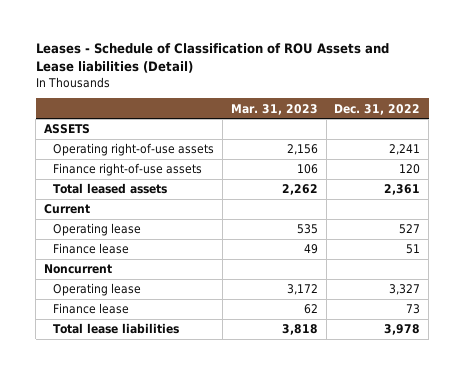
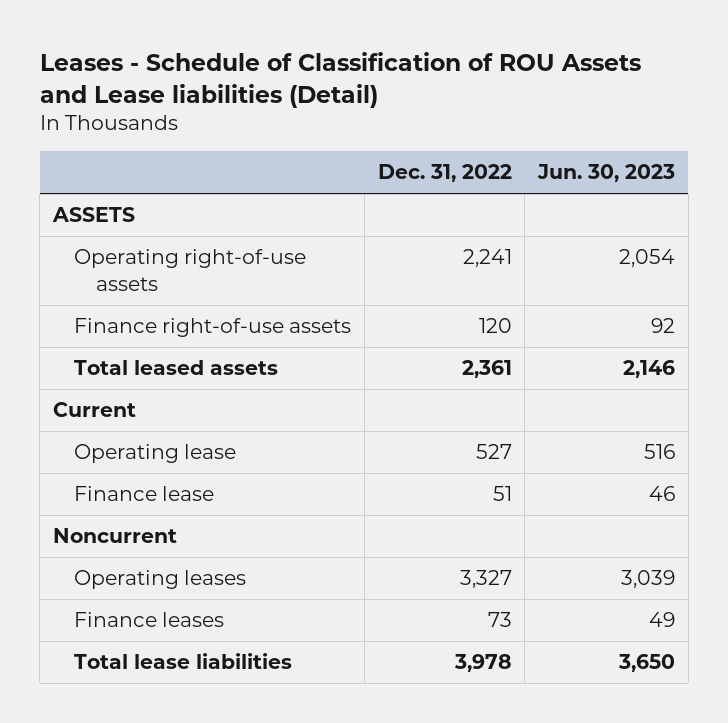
- | Mar. 31, 2023 | Dec. 31, 2022
+ | Dec. 31, 2022 | Jun. 30, 2023
- Operating lease | 3,172 | 3,327
- Finance lease | 62 | 73
+ Operating leases | 3,327 | 3,039
+ Finance leases | 73 | 49

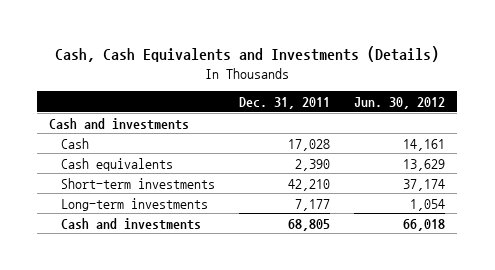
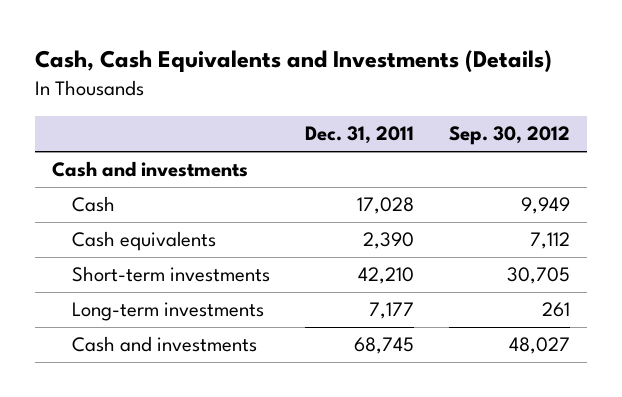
- | Dec. 31, 2011 | Jun. 30, 2012
+ | Dec. 31, 2011 | Sep. 30, 2012
- Cash and investments | 68,805 | 66,018
+ Cash and investments | 68,745 | 48,027

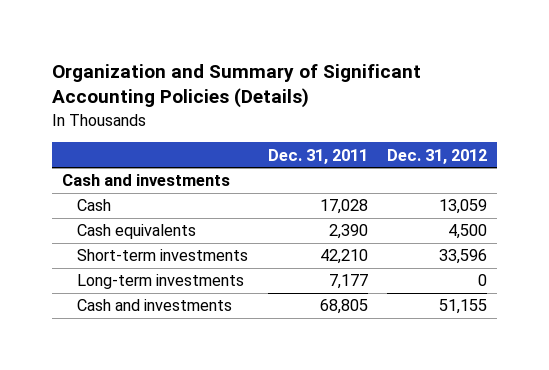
- Cash, Cash Equivalents and Investments (Details)
+ Organization and Summary of Significant Accounting Policies (Details)
- | Dec. 31, 2011 | Sep. 30, 2012
+ | Dec. 31, 2011 | Dec. 31, 2012
- Cash and investments | 68,745 | 48,027
+ Cash and investments | 68,805 | 51,155

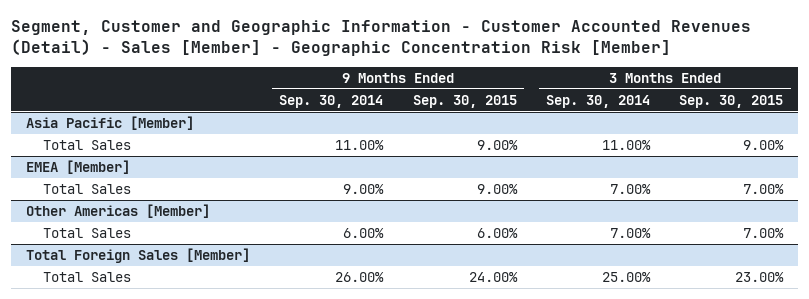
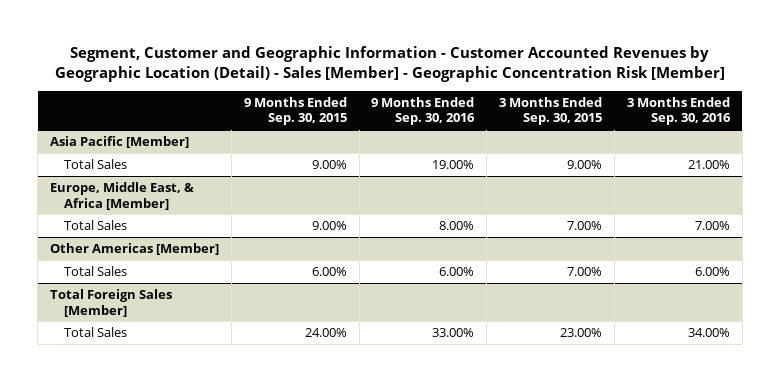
- Segment, Customer and Geographic Information - Customer Accounted Revenues (Detail) - Sales [Member] - Geographic Concentration Risk [Member]
+ Segment, Customer and Geographic Information - Customer Accounted Revenues by Geographic Location (Detail) - Sales [Member] - Geographic Concentration Risk [Member]
- | 9 Months Ended Sep. 30, 2014 | 9 Months Ended Sep. 30, 2015 | 3 Months Ended Sep. 30, 2014 | 3 Months Ended Sep. 30, 2015
+ | 9 Months Ended Sep. 30, 2015 | 9 Months Ended Sep. 30, 2016 | 3 Months Ended Sep. 30, 2015 | 3 Months Ended Sep. 30, 2016
- EMEA [Member]
+ Europe, Middle East, & Africa [Member]

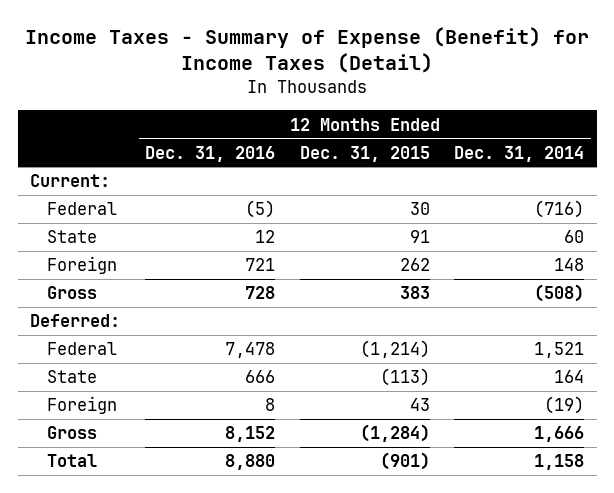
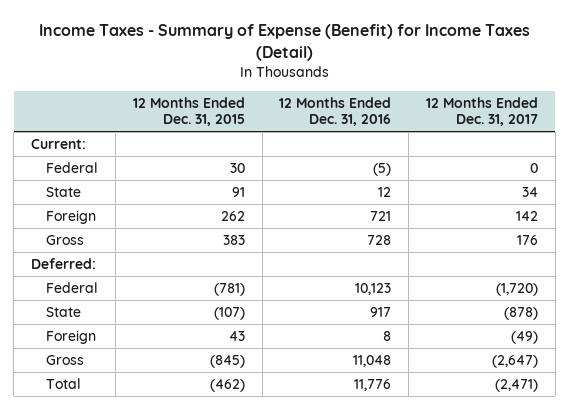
- | 12 Months Ended Dec. 31, 2016 | 12 Months Ended Dec. 31, 2015 | 12 Months Ended Dec. 31, 2014
+ | 12 Months Ended Dec. 31, 2015 | 12 Months Ended Dec. 31, 2016 | 12 Months Ended Dec. 31, 2017
- Federal | 7,478 | (1,214) | 1,521
- State | 666 | (113) | 164
+ Federal | (781) | 10,123 | (1,720)
+ State | (107) | 917 | (878)
- Gross | 8,152 | (1,284) | 1,666
- Total | 8,880 | (901) | 1,158
+ Gross | (845) | 11,048 | (2,647)
+ Total | (462) | 11,776 | (2,471)

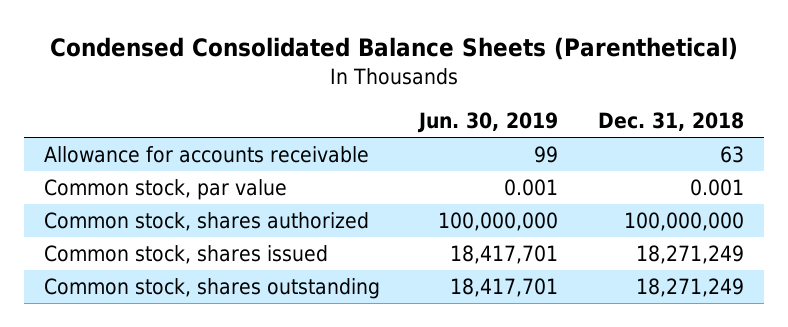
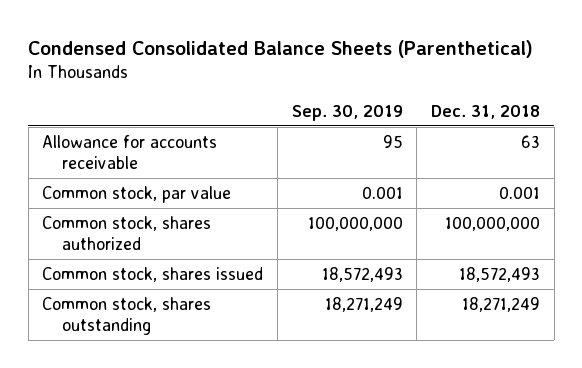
- | Jun. 30, 2019 | Dec. 31, 2018
+ | Sep. 30, 2019 | Dec. 31, 2018
- Common stock, shares issued | 18,417,701 | 18,271,249
+ Common stock, shares issued | 18,572,493 | 18,572,493

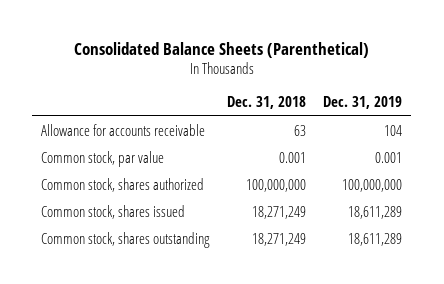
- Condensed Consolidated Balance Sheets (Parenthetical)
+ Consolidated Balance Sheets (Parenthetical)
- | Sep. 30, 2019 | Dec. 31, 2018
+ | Dec. 31, 2018 | Dec. 31, 2019
- Common stock, shares issued | 18,572,493 | 18,572,493
+ Common stock, shares issued | 18,271,249 | 18,611,289

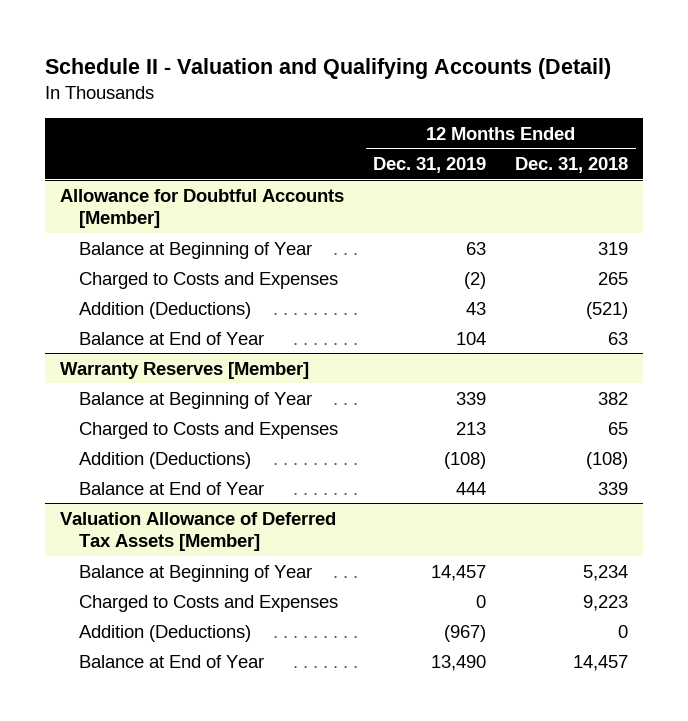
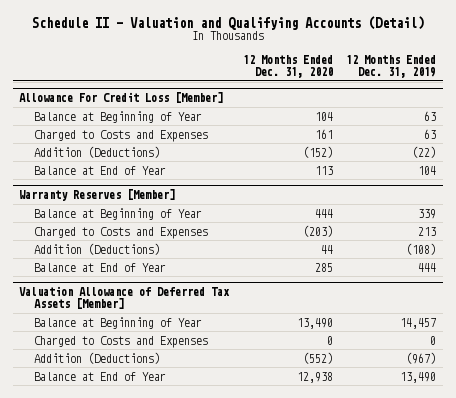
- | 12 Months Ended Dec. 31, 2019 | 12 Months Ended Dec. 31, 2018
+ | 12 Months Ended Dec. 31, 2020 | 12 Months Ended Dec. 31, 2019
- Allowance for Doubtful Accounts [Member]
+ Allowance For Credit Loss [Member]
- Charged to Costs and Expenses | (2) | 265
- Addition (Deductions) | 43 | (521)
+ Charged to Costs and Expenses | 161 | 63
+ Addition (Deductions) | (152) | (22)

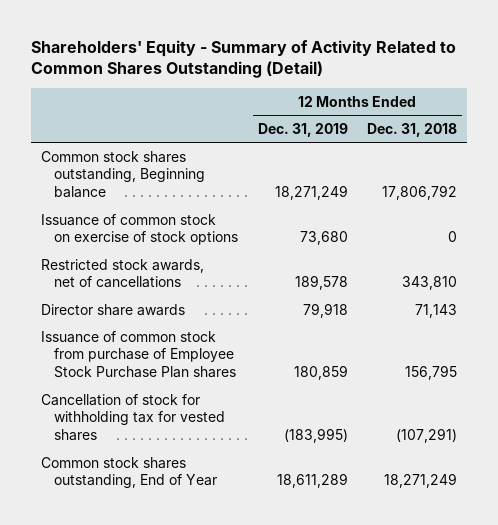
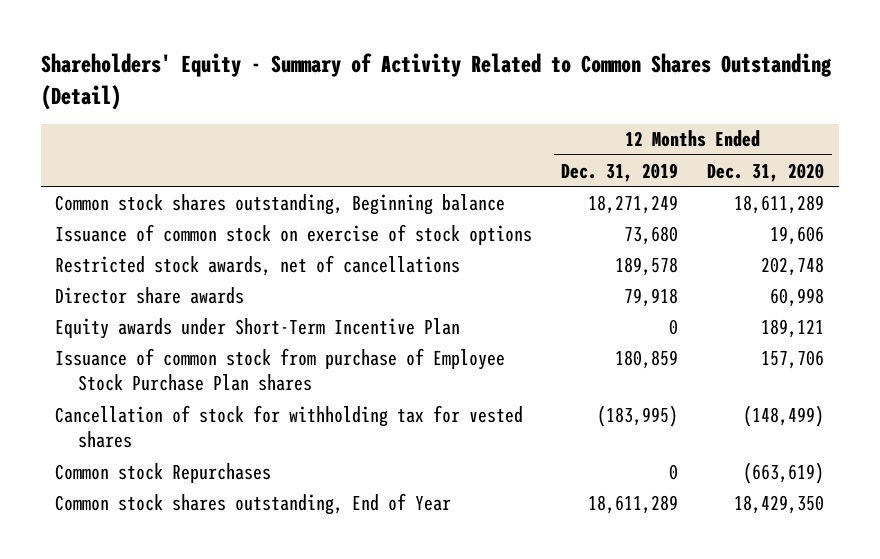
- | 12 Months Ended Dec. 31, 2019 | 12 Months Ended Dec. 31, 2018
+ | 12 Months Ended Dec. 31, 2019 | 12 Months Ended Dec. 31, 2020
+ Equity awards under Short-Term Incentive Plan | 0 | 189,121
+ Common stock Repurchases | 0 | (663,619)

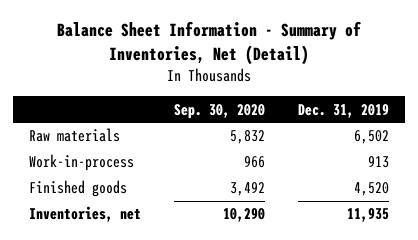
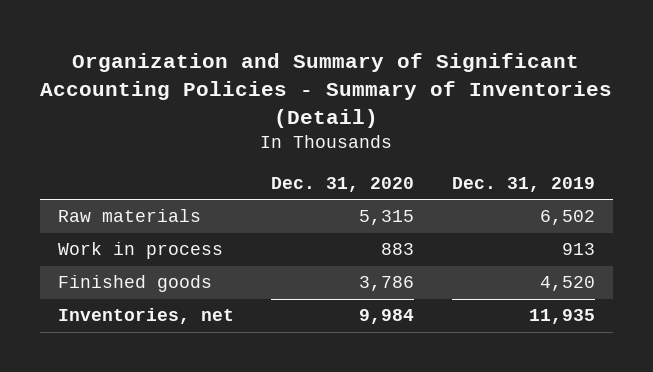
- Balance Sheet Information - Summary of Inventories, Net (Detail)
+ Organization and Summary of Significant Accounting Policies - Summary of Inventories (Detail)
- | Sep. 30, 2020 | Dec. 31, 2019
+ | Dec. 31, 2020 | Dec. 31, 2019
- Work-in-process | 966 | 913
+ Work in process | 883 | 913

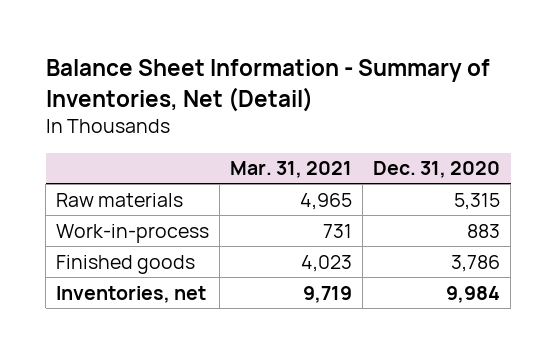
- Organization and Summary of Significant Accounting Policies - Summary of Inventories (Detail)
+ Balance Sheet Information - Summary of Inventories, Net (Detail)
- | Dec. 31, 2020 | Dec. 31, 2019
+ | Mar. 31, 2021 | Dec. 31, 2020
- Work in process | 883 | 913
+ Work-in-process | 731 | 883

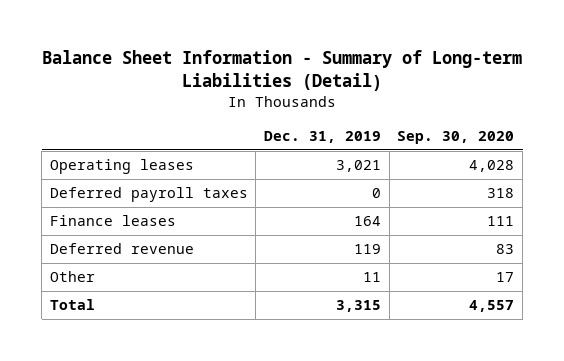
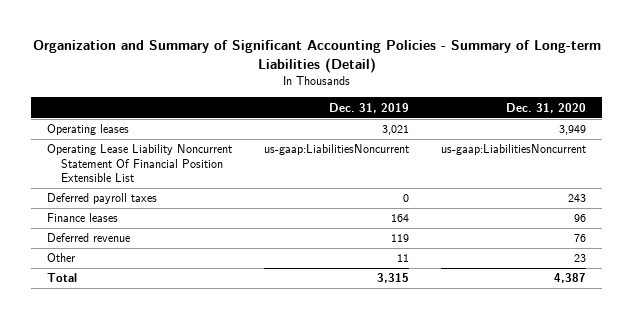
- Balance Sheet Information - Summary of Long-term Liabilities (Detail)
+ Organization and Summary of Significant Accounting Policies - Summary of Long-term Liabilities (Detail)
- | Dec. 31, 2019 | Sep. 30, 2020
+ | Dec. 31, 2019 | Dec. 31, 2020
+ Operating Lease Liability Noncurrent Statement Of Financial Position Extensible List | us-gaap:LiabilitiesNoncurrent | us-gaap:LiabilitiesNoncurrent

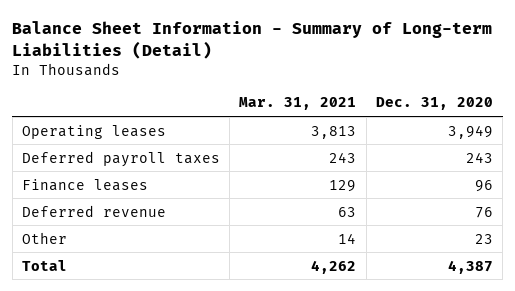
- Organization and Summary of Significant Accounting Policies - Summary of Long-term Liabilities (Detail)
+ Balance Sheet Information - Summary of Long-term Liabilities (Detail)
- | Dec. 31, 2019 | Dec. 31, 2020
+ | Mar. 31, 2021 | Dec. 31, 2020
- Operating Lease Liability Noncurrent Statement Of Financial Position Extensible List | us-gaap:LiabilitiesNoncurrent | us-gaap:LiabilitiesNoncurrent

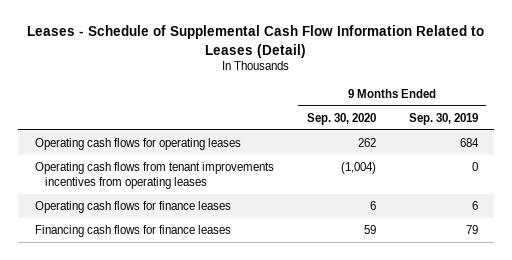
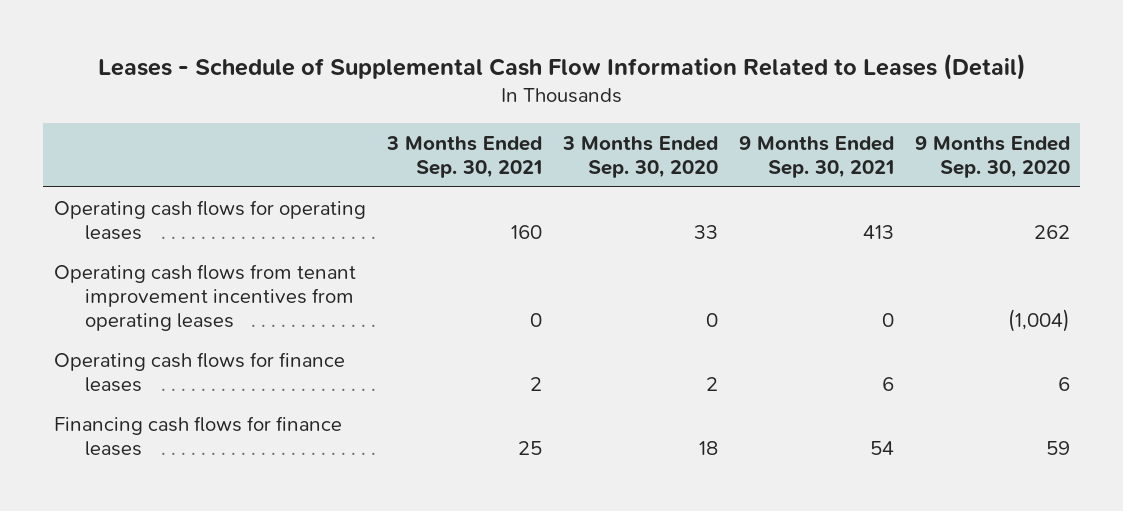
- | 9 Months Ended Sep. 30, 2020 | 9 Months Ended Sep. 30, 2019
+ | 3 Months Ended Sep. 30, 2021 | 3 Months Ended Sep. 30, 2020 | 9 Months Ended Sep. 30, 2021 | 9 Months Ended Sep. 30, 2020
- Operating cash flows from tenant improvements incentives from operating leases | (1,004) | 0
+ Operating cash flows from tenant improvement incentives from operating leases | 0 | 0 | 0 | (1,004)

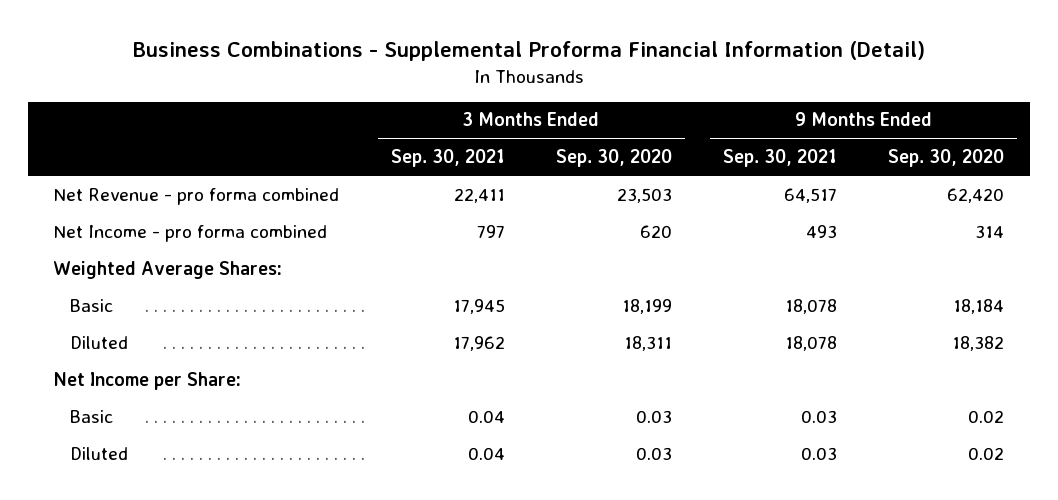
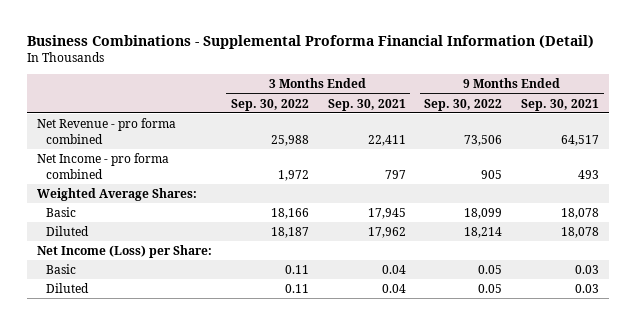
- | 3 Months Ended Sep. 30, 2021 | 3 Months Ended Sep. 30, 2020 | 9 Months Ended Sep. 30, 2021 | 9 Months Ended Sep. 30, 2020
+ | 3 Months Ended Sep. 30, 2022 | 3 Months Ended Sep. 30, 2021 | 9 Months Ended Sep. 30, 2022 | 9 Months Ended Sep. 30, 2021
- Net Income per Share:
+ Net Income (Loss) per Share:

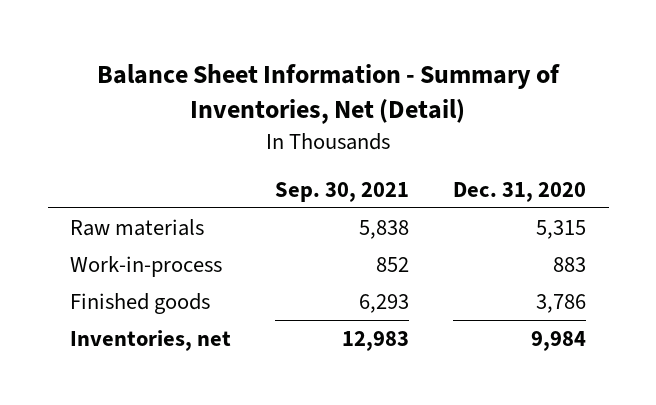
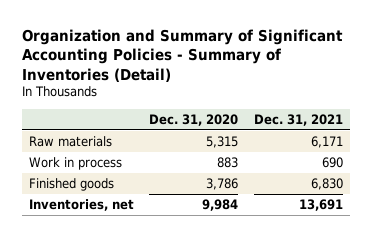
- Balance Sheet Information - Summary of Inventories, Net (Detail)
+ Organization and Summary of Significant Accounting Policies - Summary of Inventories (Detail)
- | Sep. 30, 2021 | Dec. 31, 2020
+ | Dec. 31, 2020 | Dec. 31, 2021
- Work-in-process | 852 | 883
+ Work in process | 883 | 690

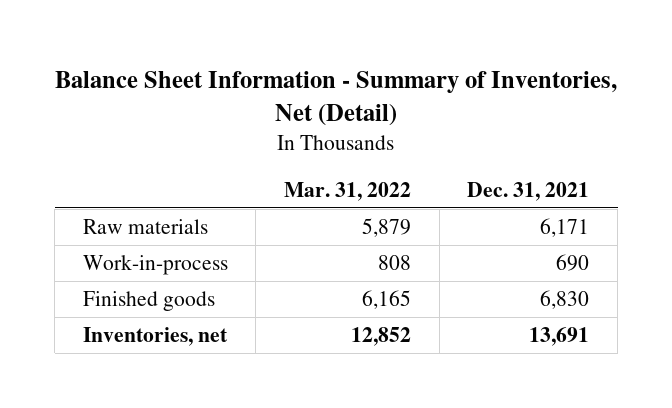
- Organization and Summary of Significant Accounting Policies - Summary of Inventories (Detail)
+ Balance Sheet Information - Summary of Inventories, Net (Detail)
- | Dec. 31, 2020 | Dec. 31, 2021
+ | Mar. 31, 2022 | Dec. 31, 2021
- Work in process | 883 | 690
+ Work-in-process | 808 | 690

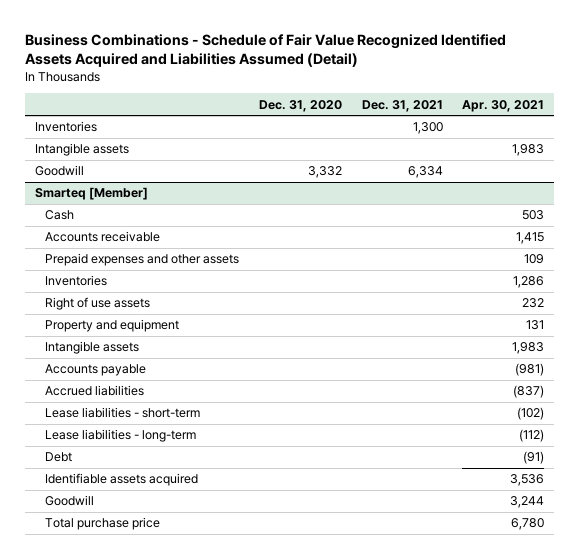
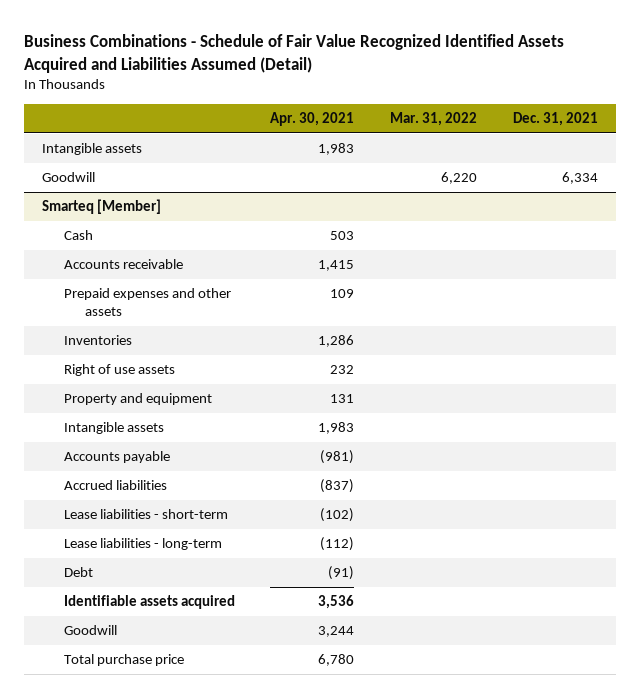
- | Dec. 31, 2020 | Dec. 31, 2021 | Apr. 30, 2021
+ | Apr. 30, 2021 | Mar. 31, 2022 | Dec. 31, 2021
- Inventories | | 1,300 |

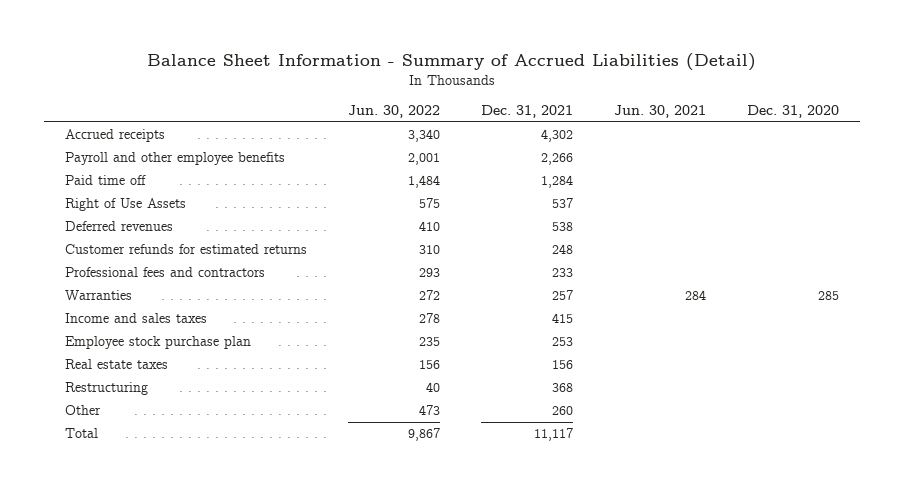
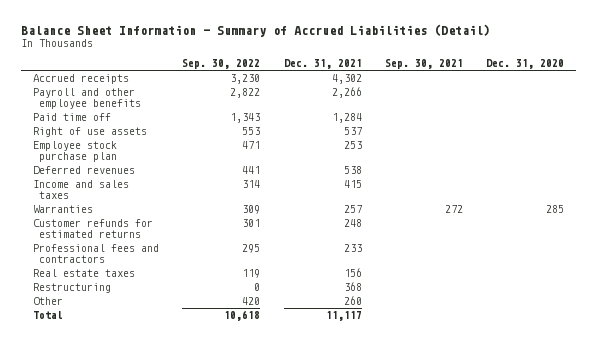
- | Jun. 30, 2022 | Dec. 31, 2021 | Jun. 30, 2021 | Dec. 31, 2020
+ | Sep. 30, 2022 | Dec. 31, 2021 | Sep. 30, 2021 | Dec. 31, 2020
- Right of Use Assets | 575 | 537 | |
+ Right of use assets | 553 | 537 | |
moved up: Employee stock purchase plan | 471 | 253 | |
moved up: Income and sales taxes | 314 | 415 | |
moved up: Warranties | 309 | 257 | 272 | 285

